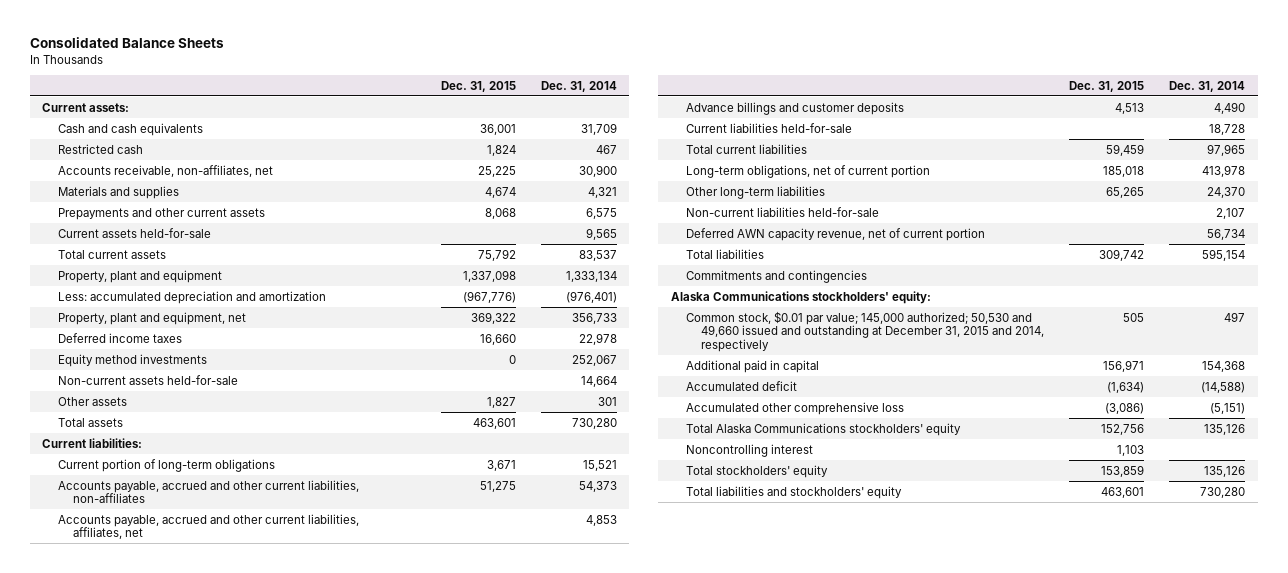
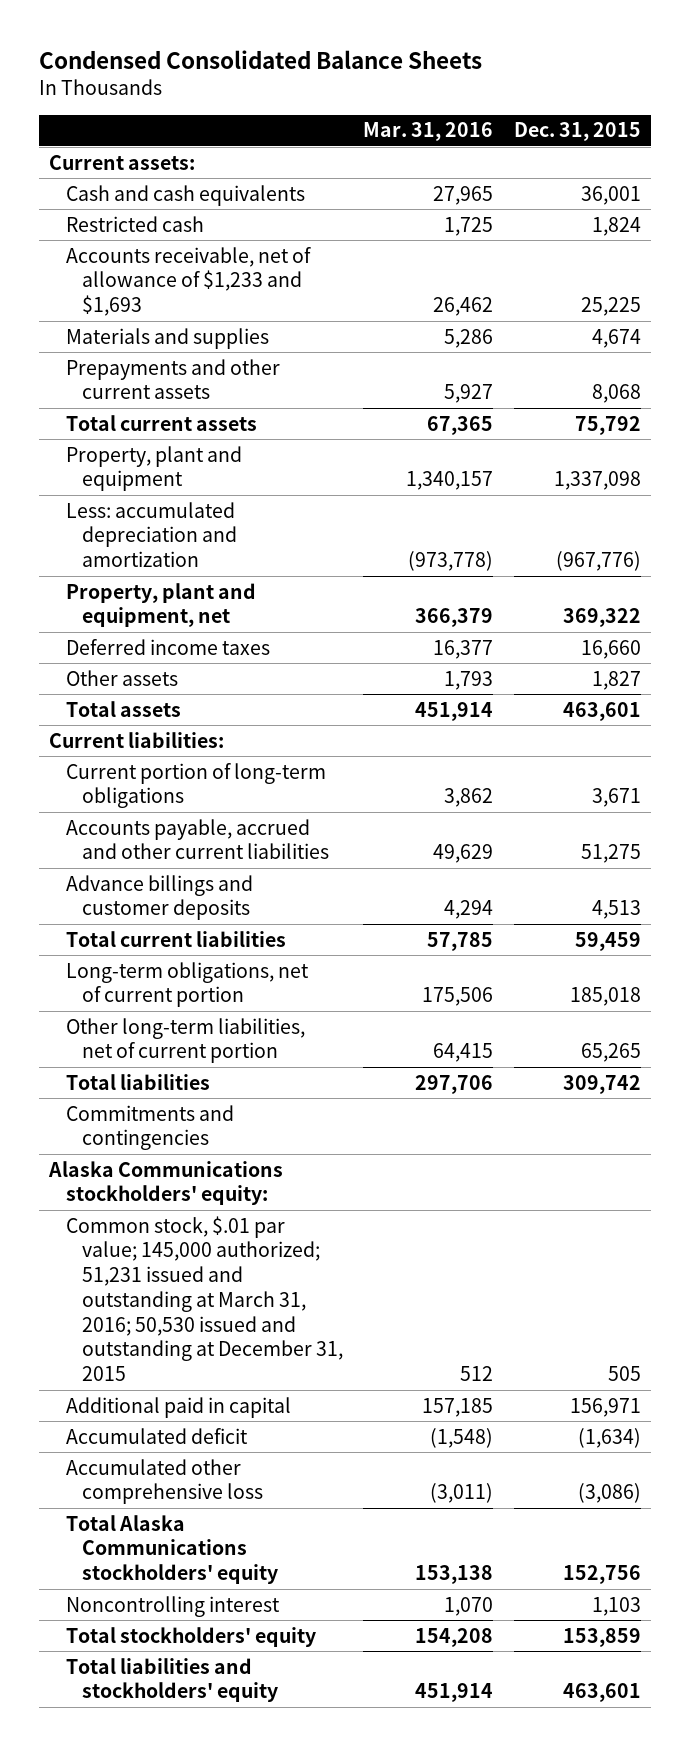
- Consolidated Balance Sheets
+ Condensed Consolidated Balance Sheets
- | Dec. 31, 2015 | Dec. 31, 2014
+ | Mar. 31, 2016 | Dec. 31, 2015
- Accounts receivable, non-affiliates, net | 25,225 | 30,900
+ Accounts receivable, net of allowance of $1,233 and $1,693 | 26,462 | 25,225
- Current assets held-for-sale | | 9,565
- Equity method investments | 0 | 252,067
- Non-current assets held-for-sale | | 14,664
- Accounts payable, accrued and other current liabilities, non-affiliates | 51,275 | 54,373
- Accounts payable, accrued and other current liabilities, affiliates, net | | 4,853
+ Accounts payable, accrued and other current liabilities | 49,629 | 51,275
- Current liabilities held-for-sale | | 18,728
- Other long-term liabilities | 65,265 | 24,370
- Non-current liabilities held-for-sale | | 2,107
- Deferred AWN capacity revenue, net of current portion | | 56,734
+ Other long-term liabilities, net of current portion | 64,415 | 65,265
- Common stock, $0.01 par value; 145,000 authorized; 50,530 and 49,660 issued and outstanding at December 31, 2015 and 2014, respectively | 505 | 497
+ Common stock, $.01 par value; 145,000 authorized; 51,231 issued and outstanding at March 31, 2016; 50,530 issued and outstanding at December 31, 2015 | 512 | 505

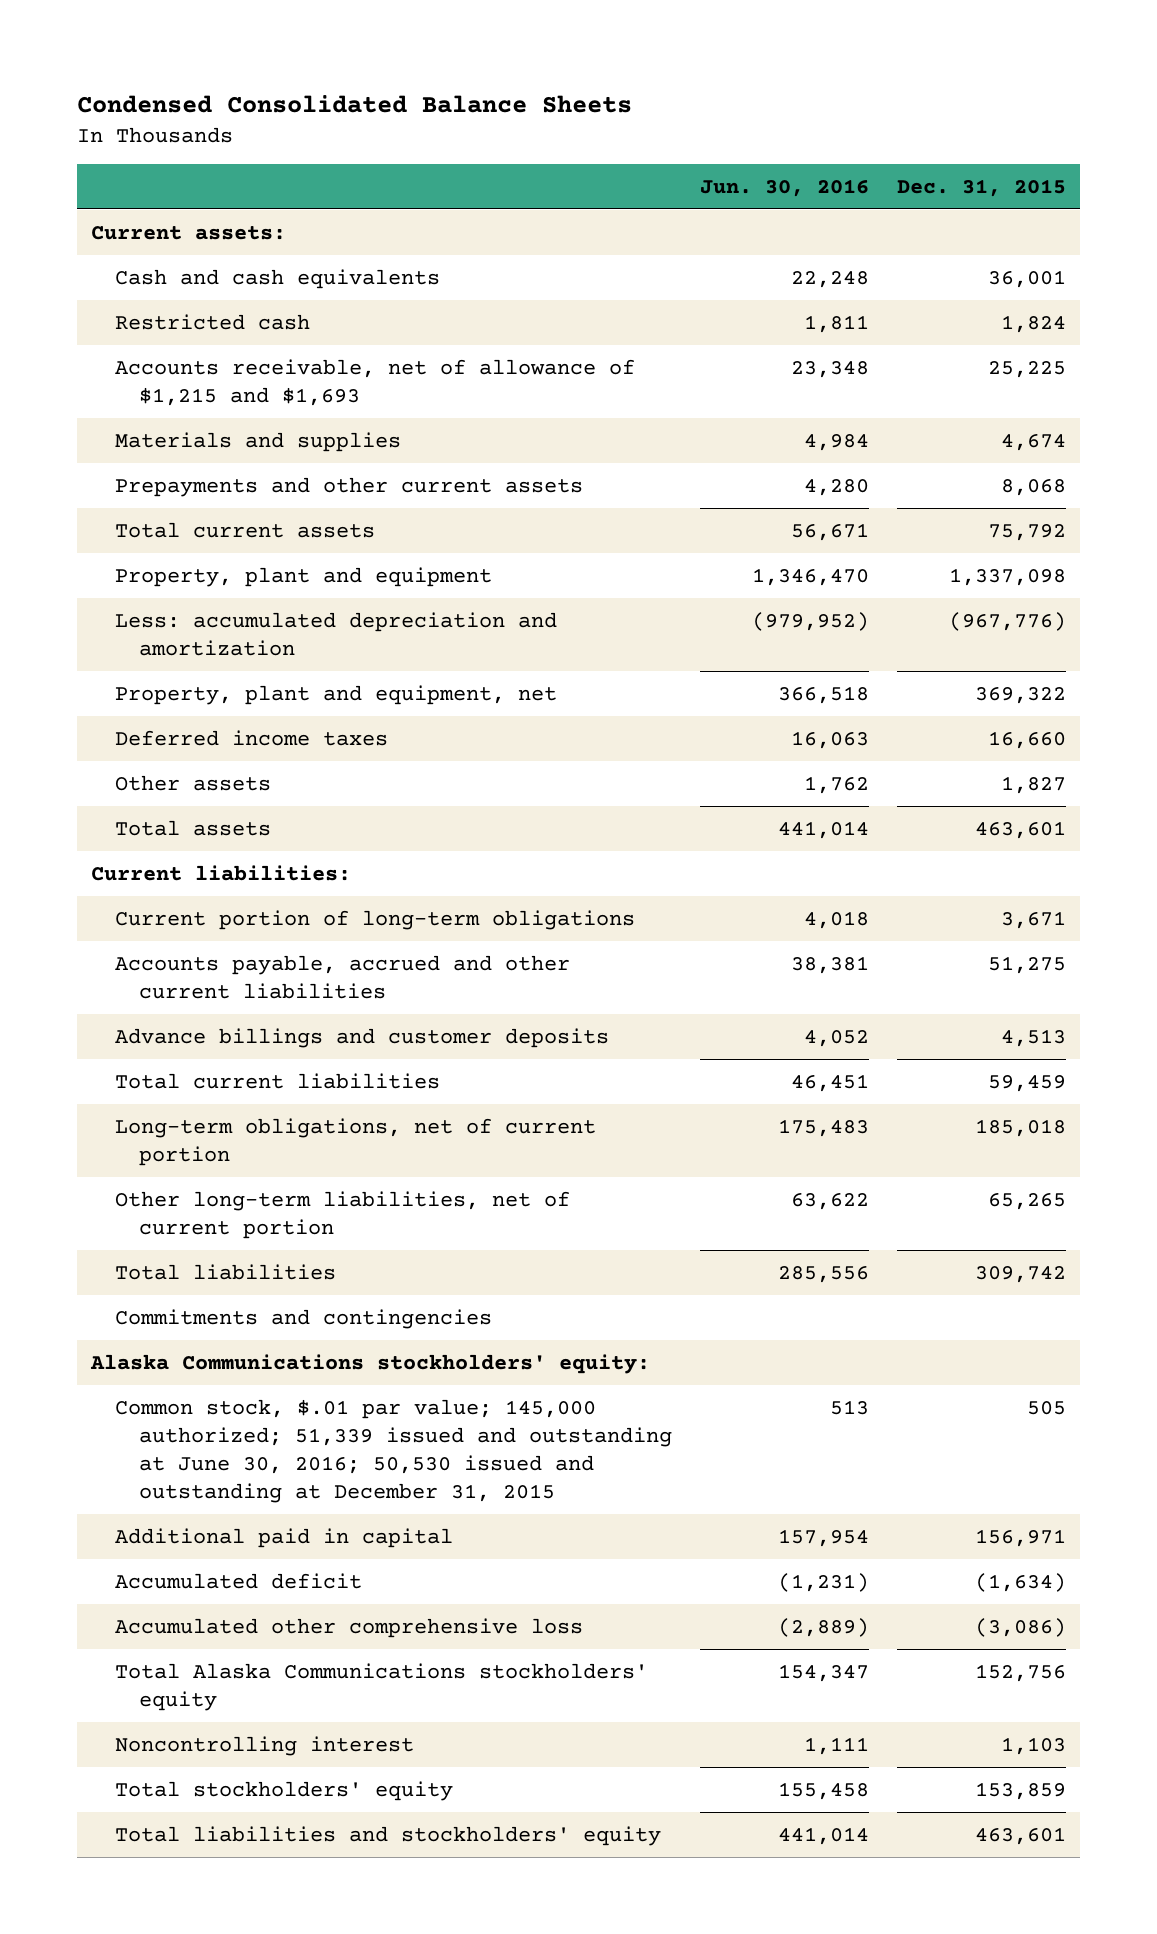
- | Mar. 31, 2016 | Dec. 31, 2015
+ | Jun. 30, 2016 | Dec. 31, 2015
- Accounts receivable, net of allowance of $1,233 and $1,693 | 26,462 | 25,225
+ Accounts receivable, net of allowance of $1,215 and $1,693 | 23,348 | 25,225
- Common stock, $.01 par value; 145,000 authorized; 51,231 issued and outstanding at March 31, 2016; 50,530 issued and outstanding at December 31, 2015 | 512 | 505
+ Common stock, $.01 par value; 145,000 authorized; 51,339 issued and outstanding at June 30, 2016; 50,530 issued and outstanding at December 31, 2015 | 513 | 505

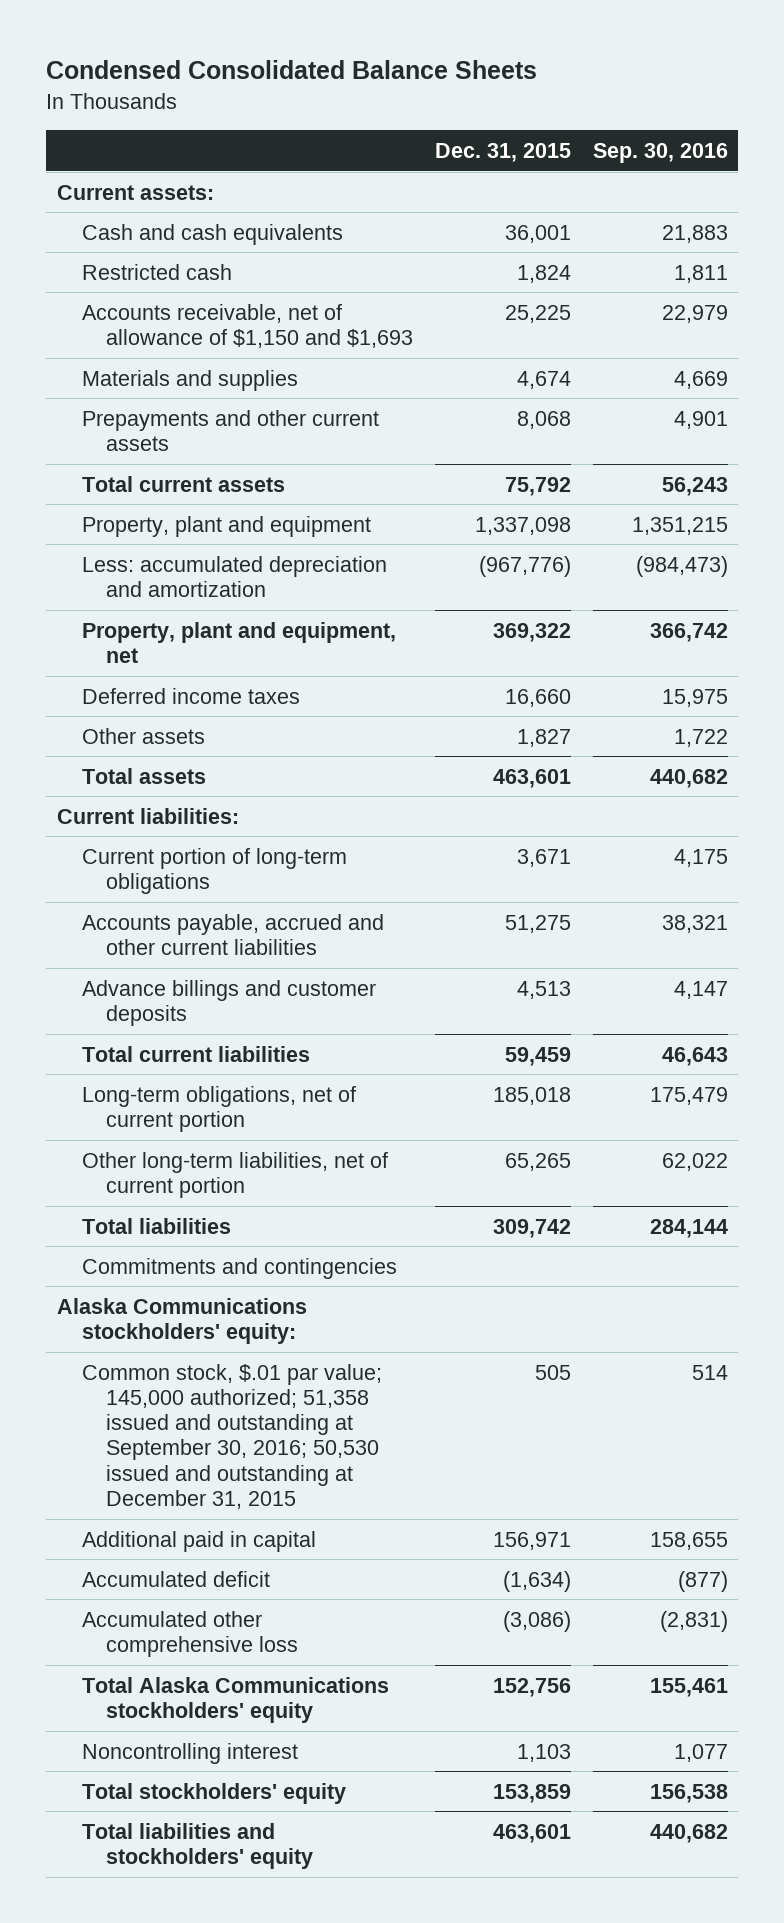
- | Jun. 30, 2016 | Dec. 31, 2015
+ | Dec. 31, 2015 | Sep. 30, 2016
- Accounts receivable, net of allowance of $1,215 and $1,693 | 23,348 | 25,225
+ Accounts receivable, net of allowance of $1,150 and $1,693 | 25,225 | 22,979
- Common stock, $.01 par value; 145,000 authorized; 51,339 issued and outstanding at June 30, 2016; 50,530 issued and outstanding at December 31, 2015 | 513 | 505
+ Common stock, $.01 par value; 145,000 authorized; 51,358 issued and outstanding at September 30, 2016; 50,530 issued and outstanding at December 31, 2015 | 505 | 514

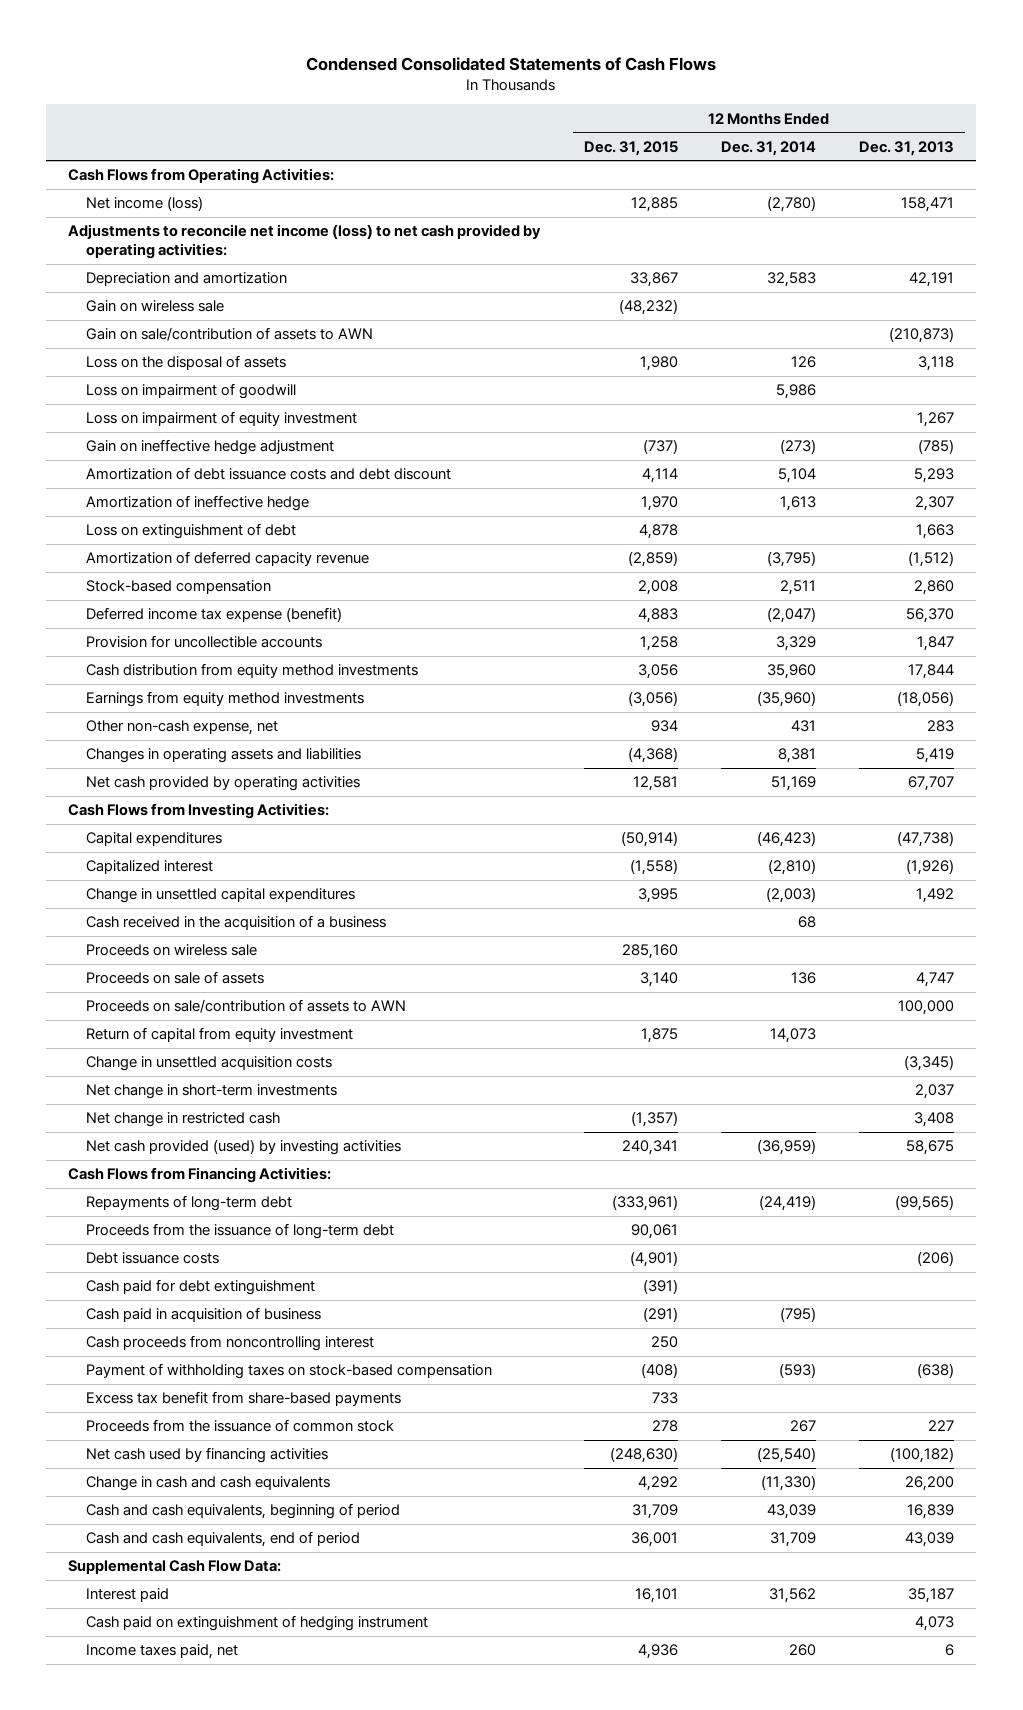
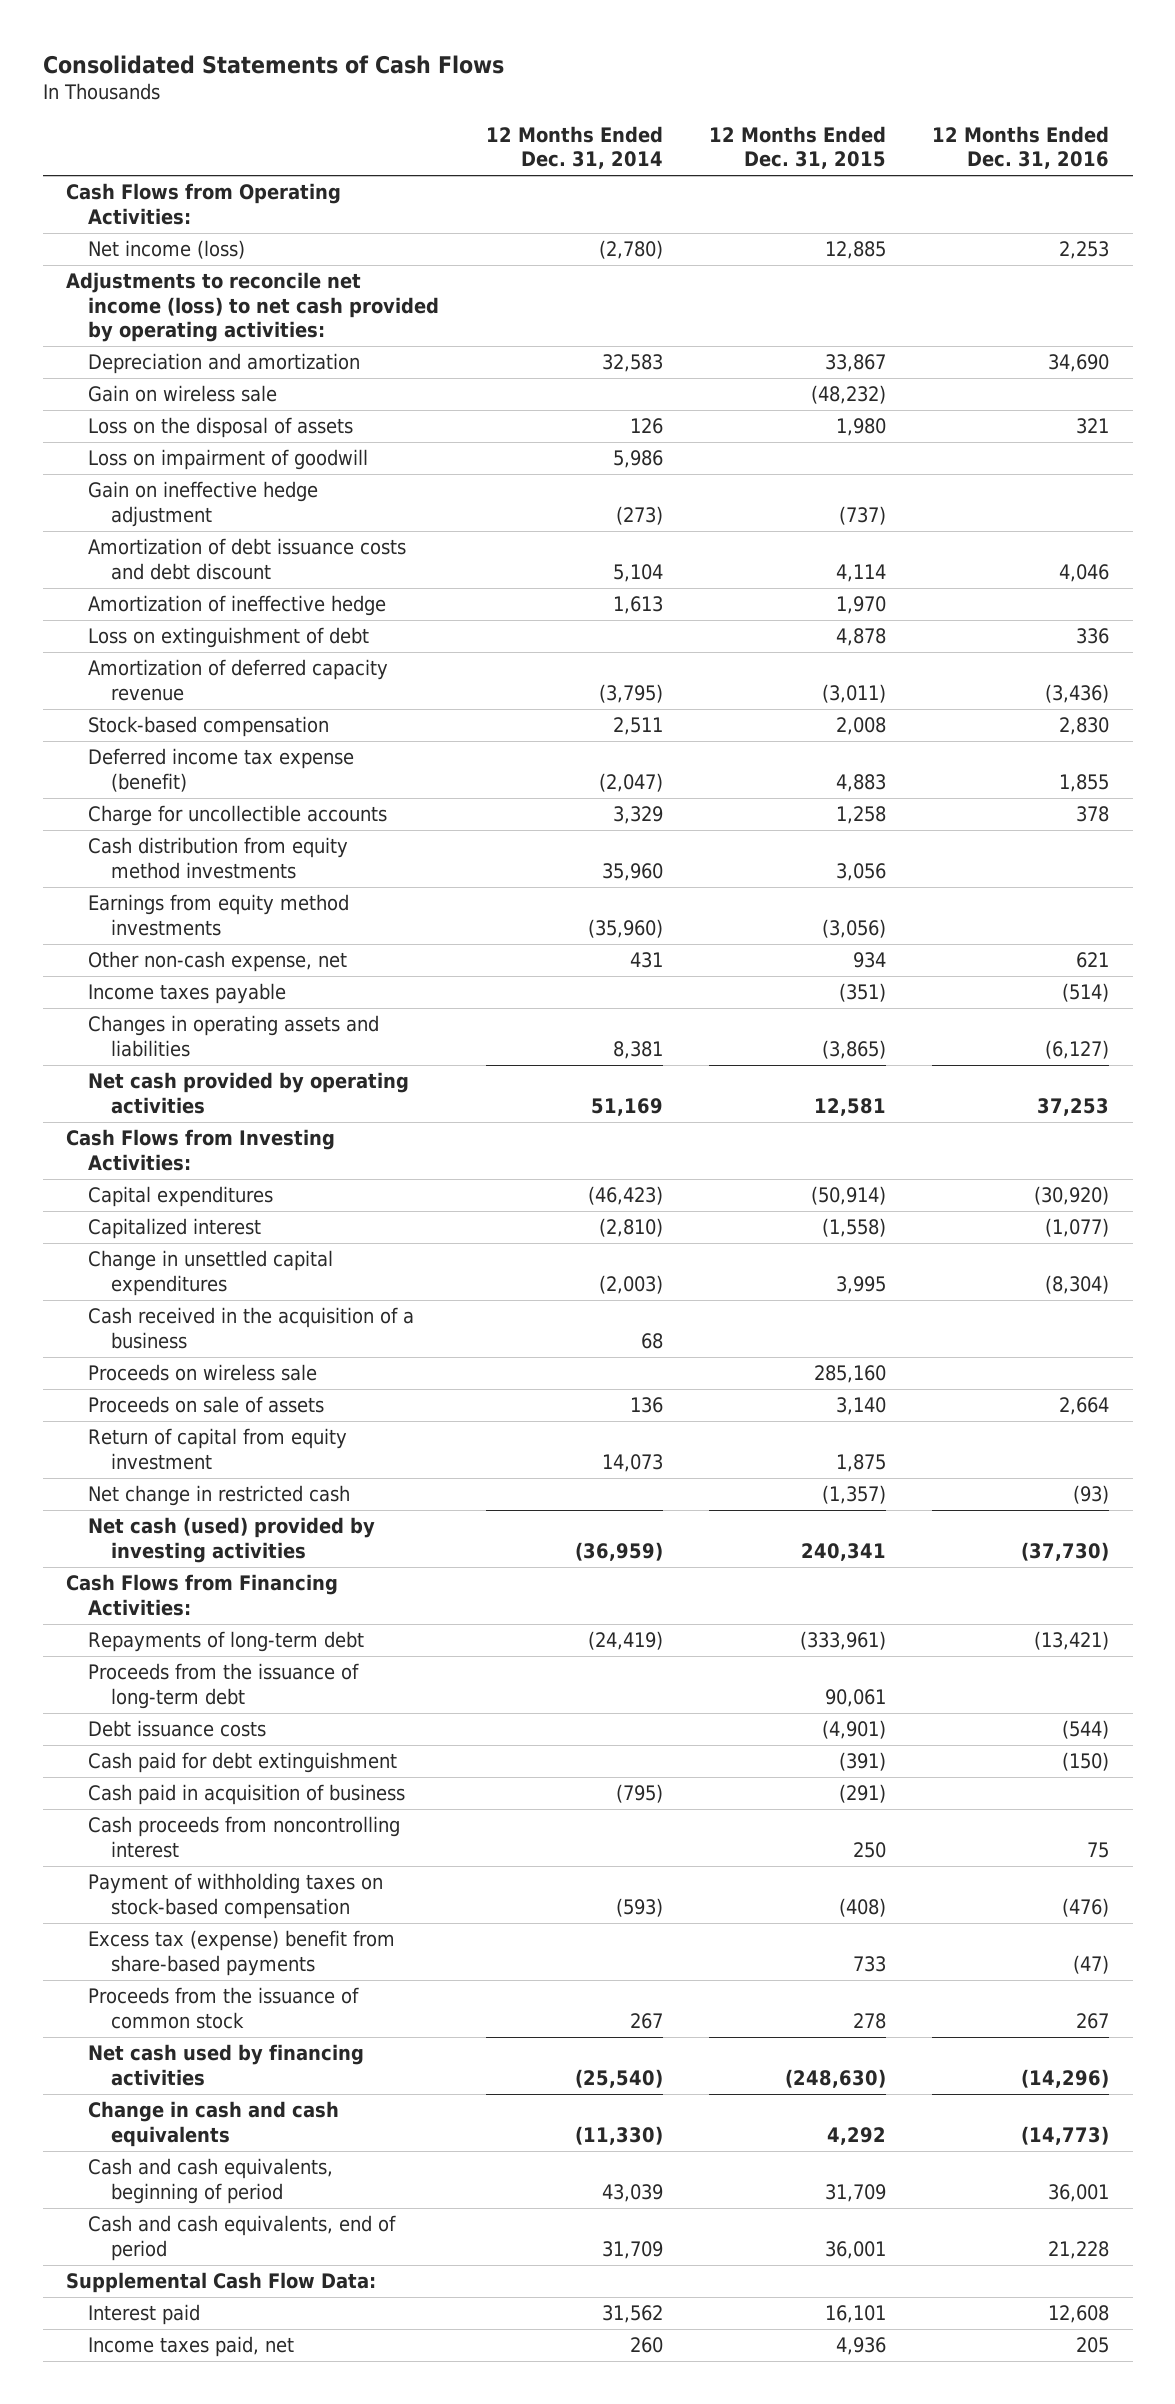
- Condensed Consolidated Statements of Cash Flows
+ Consolidated Statements of Cash Flows
- | 12 Months Ended Dec. 31, 2015 | 12 Months Ended Dec. 31, 2014 | 12 Months Ended Dec. 31, 2013
+ | 12 Months Ended Dec. 31, 2014 | 12 Months Ended Dec. 31, 2015 | 12 Months Ended Dec. 31, 2016
- Gain on sale/contribution of assets to AWN | | | (210,873)
- Loss on impairment of equity investment | | | 1,267
- Amortization of deferred capacity revenue | (2,859) | (3,795) | (1,512)
+ Amortization of deferred capacity revenue | (3,795) | (3,011) | (3,436)
- Provision for uncollectible accounts | 1,258 | 3,329 | 1,847
+ Charge for uncollectible accounts | 3,329 | 1,258 | 378
- Changes in operating assets and liabilities | (4,368) | 8,381 | 5,419
+ Income taxes payable | | (351) | (514)
+ Changes in operating assets and liabilities | 8,381 | (3,865) | (6,127)
- Proceeds on sale/contribution of assets to AWN | | | 100,000
- Change in unsettled acquisition costs | | | (3,345)
- Net change in short-term investments | | | 2,037
- Net cash provided (used) by investing activities | 240,341 | (36,959) | 58,675
+ Net cash (used) provided by investing activities | (36,959) | 240,341 | (37,730)
- Excess tax benefit from share-based payments | 733 | |
+ Excess tax (expense) benefit from share-based payments | | 733 | (47)
- Cash paid on extinguishment of hedging instrument | | | 4,073

